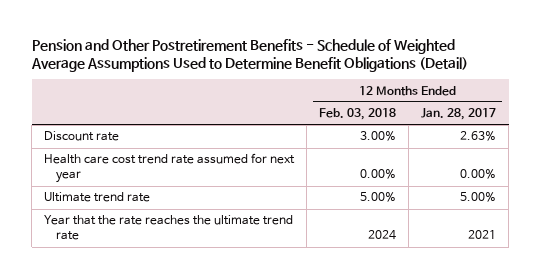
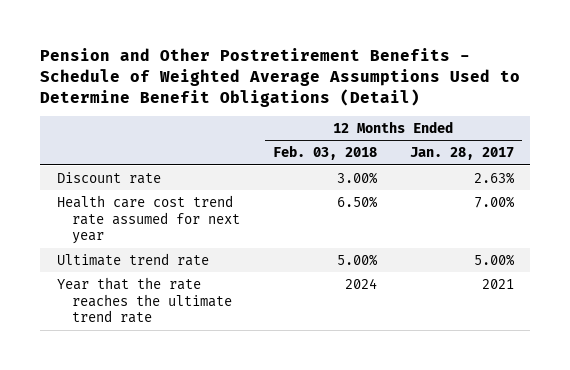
- Health care cost trend rate assumed for next year | 0.00% | 0.00%
+ Health care cost trend rate assumed for next year | 6.50% | 7.00%

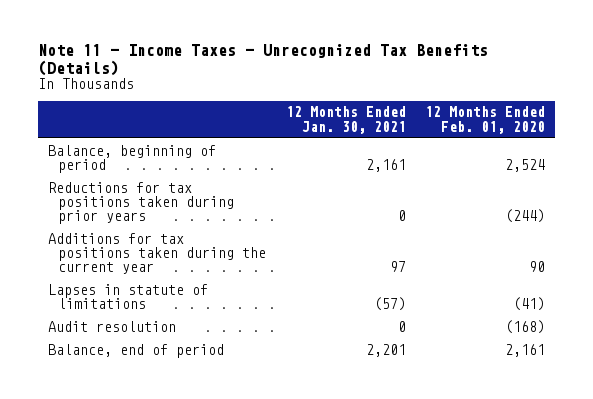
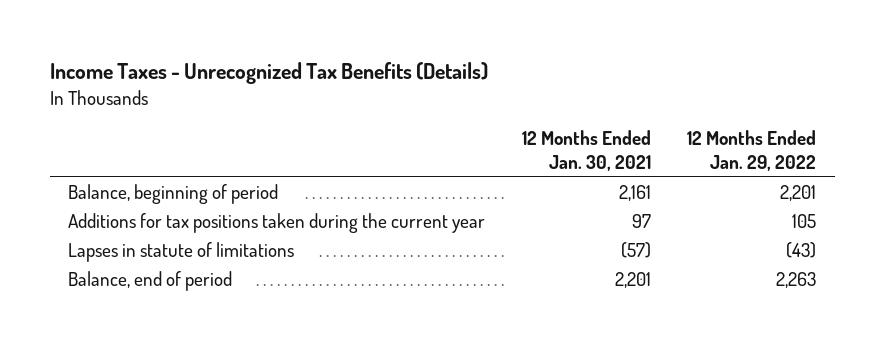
- Note 11 - Income Taxes - Unrecognized Tax Benefits (Details)
+ Income Taxes - Unrecognized Tax Benefits (Details)
- | 12 Months Ended Jan. 30, 2021 | 12 Months Ended Feb. 01, 2020
+ | 12 Months Ended Jan. 30, 2021 | 12 Months Ended Jan. 29, 2022
- Reductions for tax positions taken during prior years | 0 | (244)
- Audit resolution | 0 | (168)

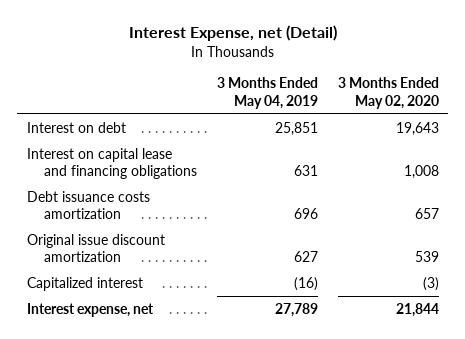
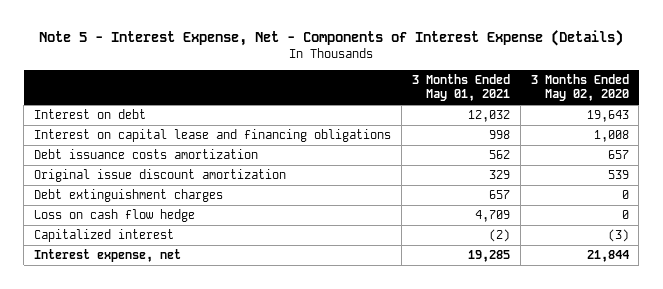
- Interest Expense, net (Detail)
+ Note 5 - Interest Expense, Net - Components of Interest Expense (Details)
- | 3 Months Ended May 04, 2019 | 3 Months Ended May 02, 2020
+ | 3 Months Ended May 01, 2021 | 3 Months Ended May 02, 2020
+ Debt extinguishment charges | 657 | 0
+ Loss on cash flow hedge | 4,709 | 0

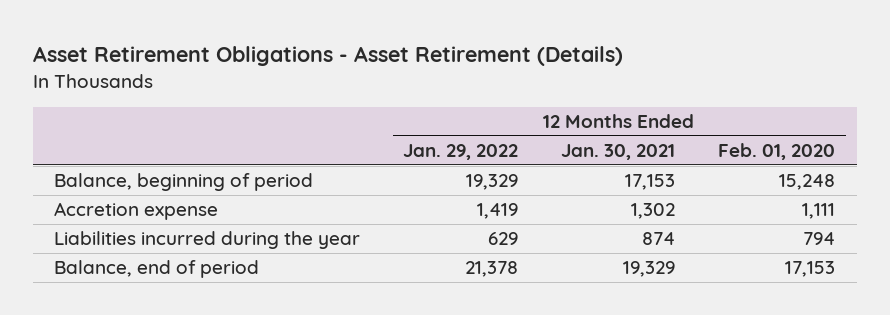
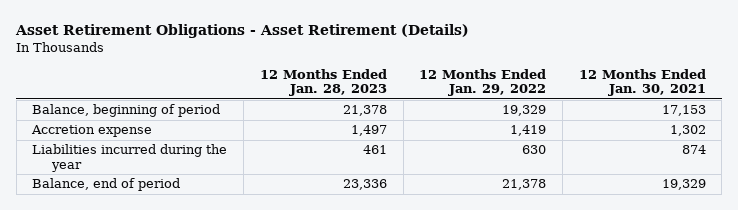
- | 12 Months Ended Jan. 29, 2022 | 12 Months Ended Jan. 30, 2021 | 12 Months Ended Feb. 01, 2020
+ | 12 Months Ended Jan. 28, 2023 | 12 Months Ended Jan. 29, 2022 | 12 Months Ended Jan. 30, 2021
- Liabilities incurred during the year | 629 | 874 | 794
+ Liabilities incurred during the year | 461 | 630 | 874

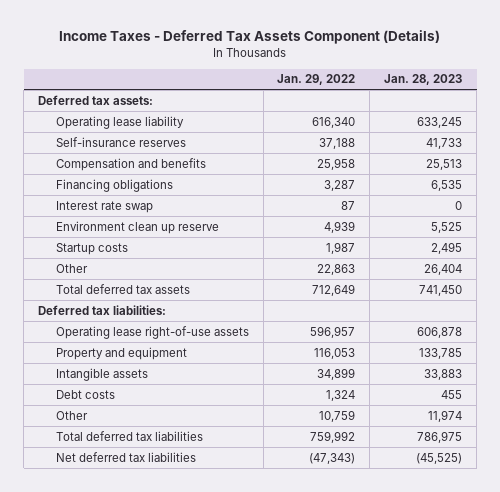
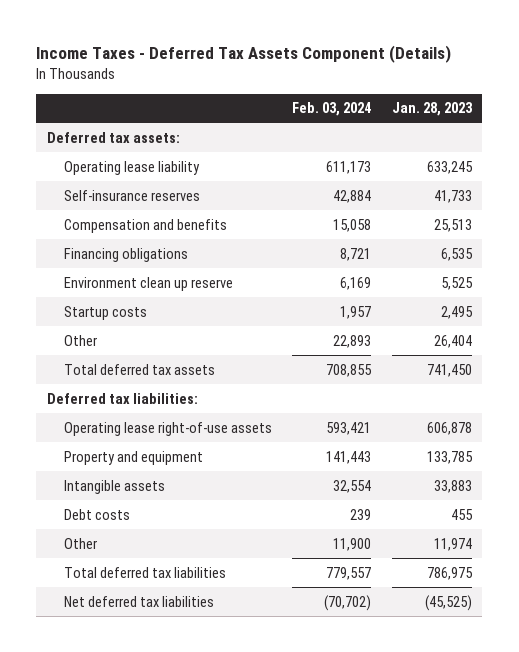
- | Jan. 29, 2022 | Jan. 28, 2023
+ | Feb. 03, 2024 | Jan. 28, 2023
- Interest rate swap | 87 | 0

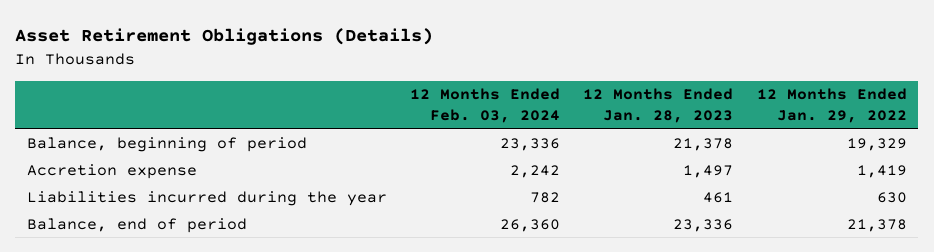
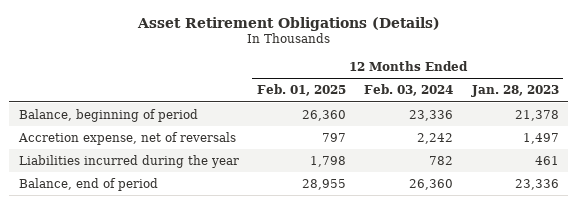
- | 12 Months Ended Feb. 03, 2024 | 12 Months Ended Jan. 28, 2023 | 12 Months Ended Jan. 29, 2022
+ | 12 Months Ended Feb. 01, 2025 | 12 Months Ended Feb. 03, 2024 | 12 Months Ended Jan. 28, 2023
- Accretion expense | 2,242 | 1,497 | 1,419
+ Accretion expense, net of reversals | 797 | 2,242 | 1,497

